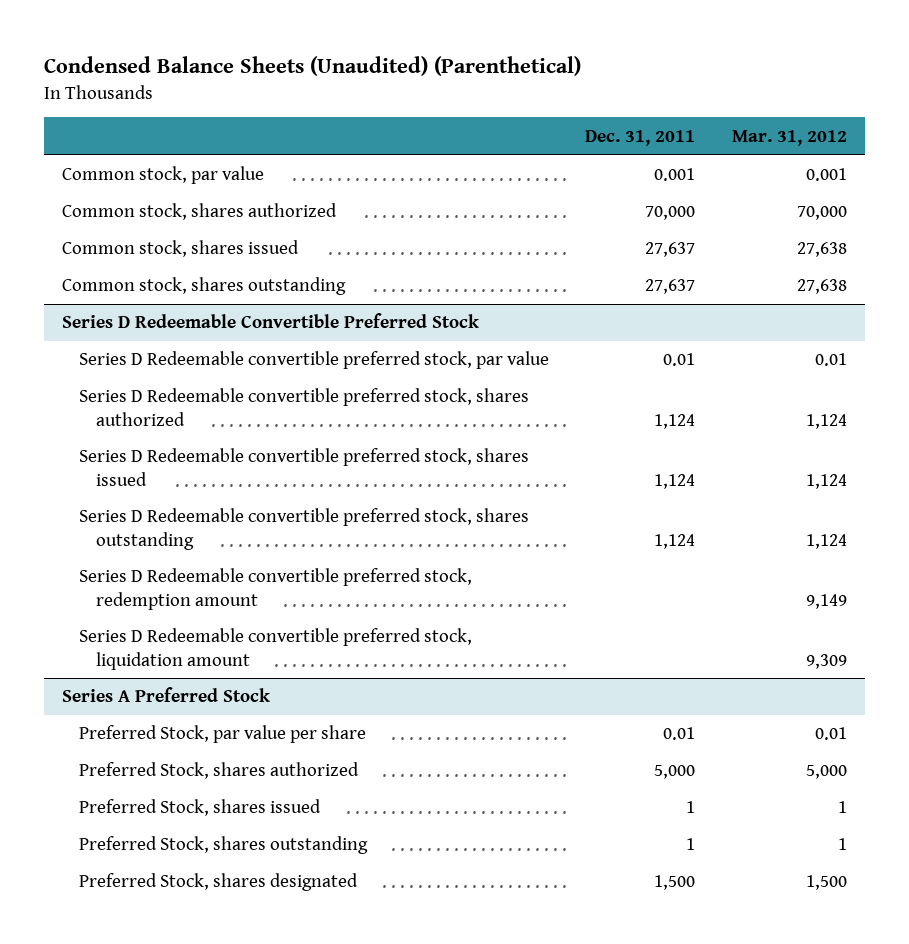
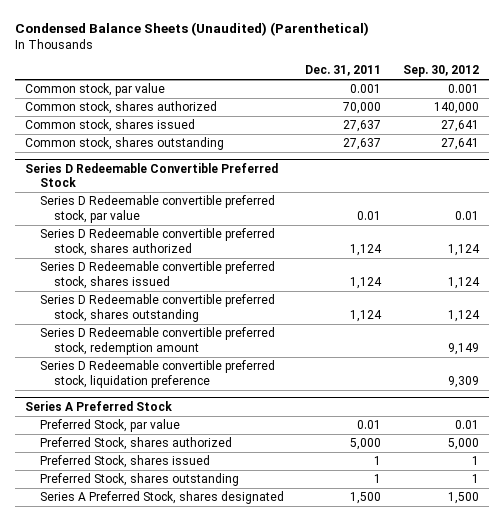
- | Dec. 31, 2011 | Mar. 31, 2012
+ | Dec. 31, 2011 | Sep. 30, 2012
@ Series D Redeemable Convertible Preferred Stock
- Series D Redeemable convertible preferred stock, liquidation amount | | 9,309
+ Series D Redeemable convertible preferred stock, liquidation preference | | 9,309
@ Series A Preferred Stock
- Preferred Stock, par value per share | 0.01 | 0.01
+ Preferred Stock, par value | 0.01 | 0.01
- Preferred Stock, shares designated | 1,500 | 1,500
+ Series A Preferred Stock, shares designated | 1,500 | 1,500

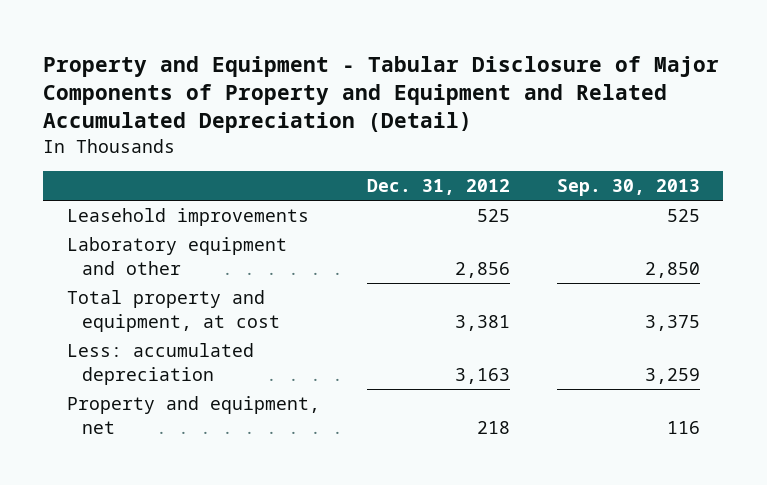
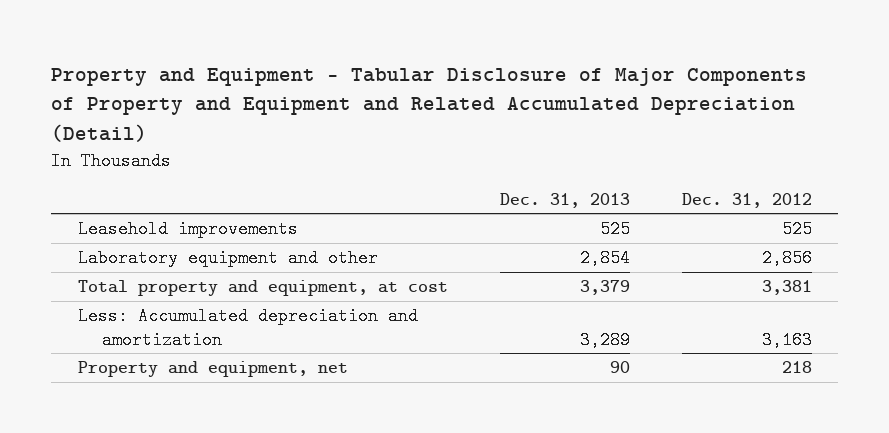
- | Dec. 31, 2012 | Sep. 30, 2013
+ | Dec. 31, 2013 | Dec. 31, 2012
- Less: accumulated depreciation | 3,163 | 3,259
+ Less: Accumulated depreciation and amortization | 3,289 | 3,163

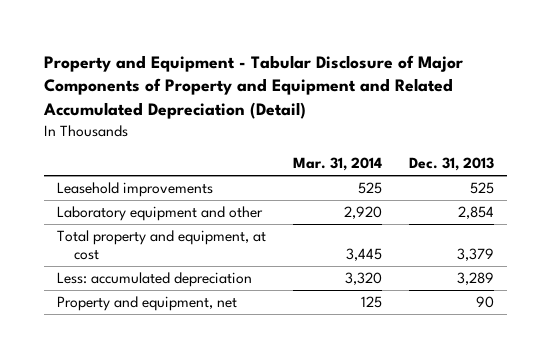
- | Dec. 31, 2013 | Dec. 31, 2012
+ | Mar. 31, 2014 | Dec. 31, 2013
- Less: Accumulated depreciation and amortization | 3,289 | 3,163
+ Less: accumulated depreciation | 3,320 | 3,289

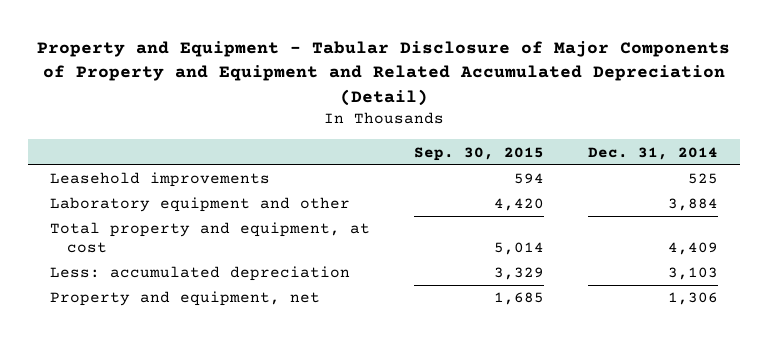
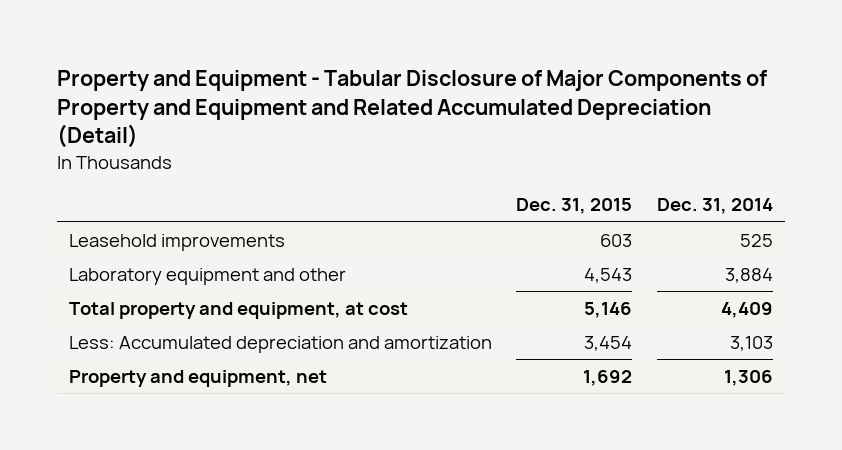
- | Sep. 30, 2015 | Dec. 31, 2014
+ | Dec. 31, 2015 | Dec. 31, 2014
- Less: accumulated depreciation | 3,329 | 3,103
+ Less: Accumulated depreciation and amortization | 3,454 | 3,103

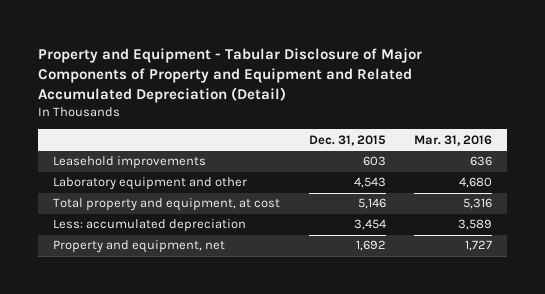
- | Dec. 31, 2015 | Dec. 31, 2014
+ | Dec. 31, 2015 | Mar. 31, 2016
- Less: Accumulated depreciation and amortization | 3,454 | 3,103
+ Less: accumulated depreciation | 3,454 | 3,589

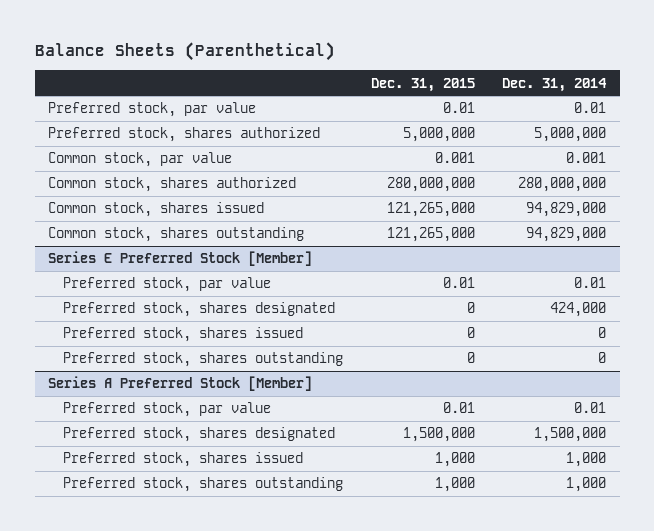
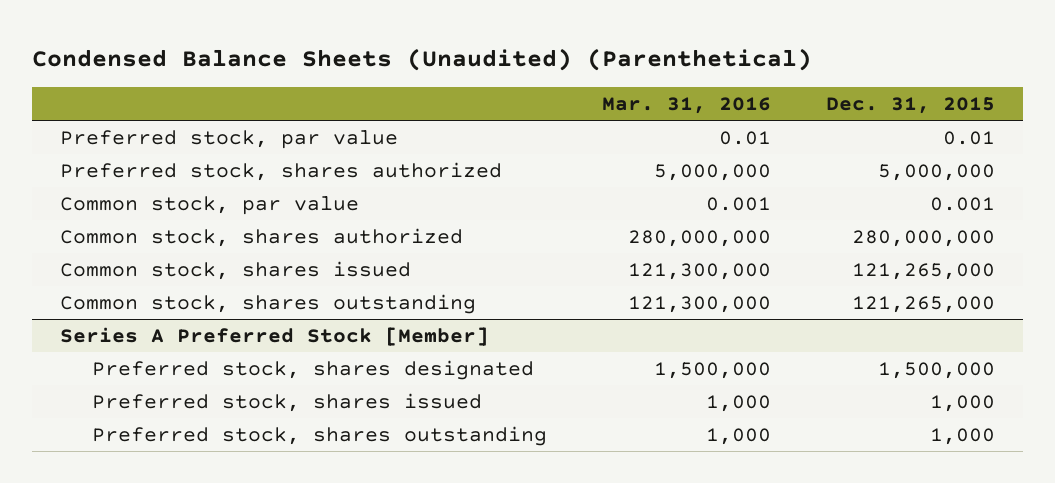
- Balance Sheets (Parenthetical)
+ Condensed Balance Sheets (Unaudited) (Parenthetical)
- | Dec. 31, 2015 | Dec. 31, 2014
+ | Mar. 31, 2016 | Dec. 31, 2015
- Series E Preferred Stock [Member]
- Preferred stock, par value | 0.01 | 0.01
- Preferred stock, shares designated | 0 | 424,000
- Preferred stock, shares issued | 0 | 0
- Preferred stock, shares outstanding | 0 | 0
@ Series A Preferred Stock [Member]
- Preferred stock, par value | 0.01 | 0.01

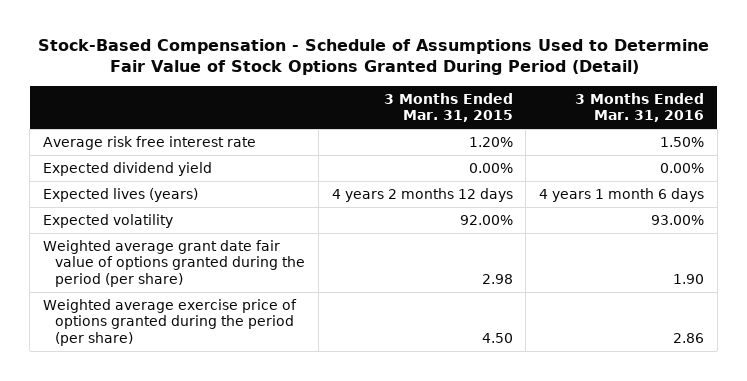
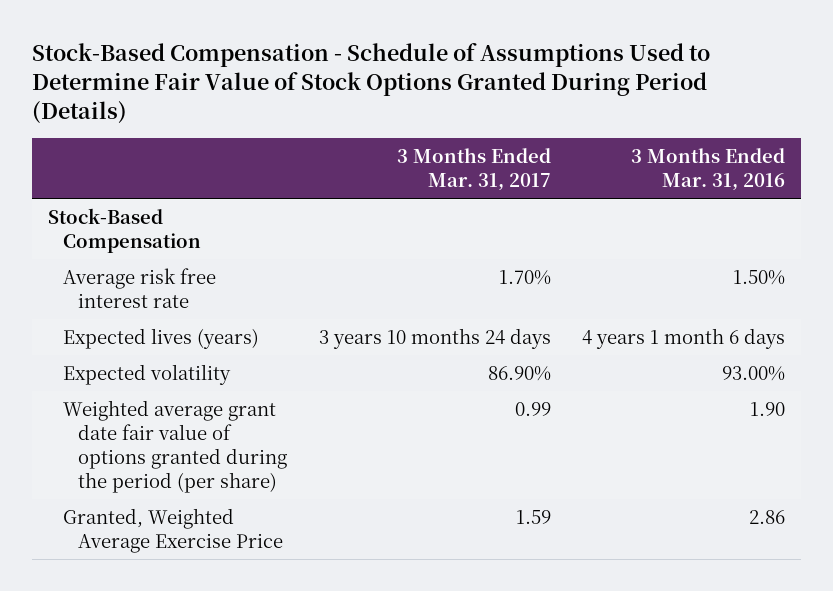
- Stock-Based Compensation - Schedule of Assumptions Used to Determine Fair Value of Stock Options Granted During Period (Detail)
+ Stock-Based Compensation - Schedule of Assumptions Used to Determine Fair Value of Stock Options Granted During Period (Details)
- | 3 Months Ended Mar. 31, 2015 | 3 Months Ended Mar. 31, 2016
+ | 3 Months Ended Mar. 31, 2017 | 3 Months Ended Mar. 31, 2016
+ Stock-Based Compensation
- Expected dividend yield | 0.00% | 0.00%
- Weighted average exercise price of options granted during the period (per share) | 4.50 | 2.86
+ Granted, Weighted Average Exercise Price | 1.59 | 2.86

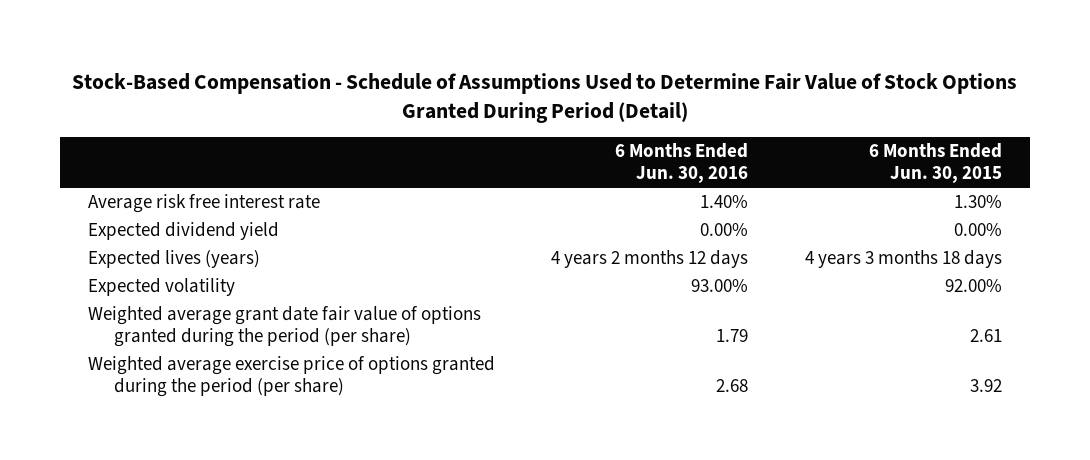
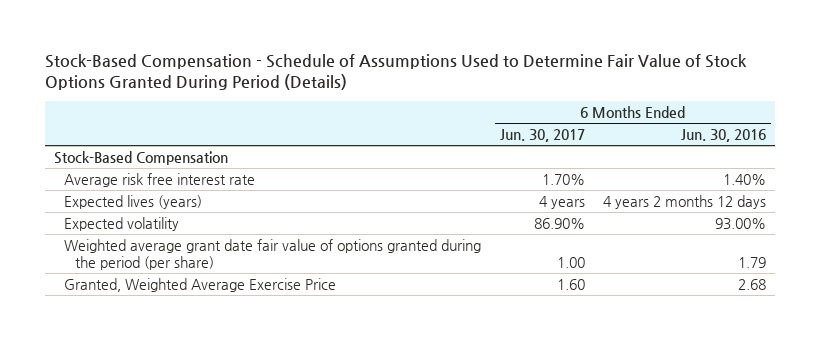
- Stock-Based Compensation - Schedule of Assumptions Used to Determine Fair Value of Stock Options Granted During Period (Detail)
+ Stock-Based Compensation - Schedule of Assumptions Used to Determine Fair Value of Stock Options Granted During Period (Details)
- | 6 Months Ended Jun. 30, 2016 | 6 Months Ended Jun. 30, 2015
+ | 6 Months Ended Jun. 30, 2017 | 6 Months Ended Jun. 30, 2016
+ Stock-Based Compensation
- Expected dividend yield | 0.00% | 0.00%
- Weighted average exercise price of options granted during the period (per share) | 2.68 | 3.92
+ Granted, Weighted Average Exercise Price | 1.60 | 2.68

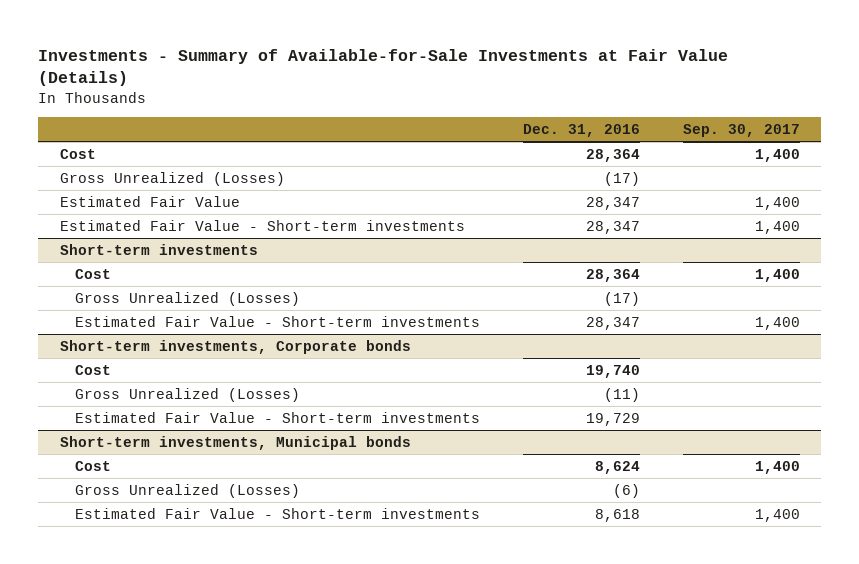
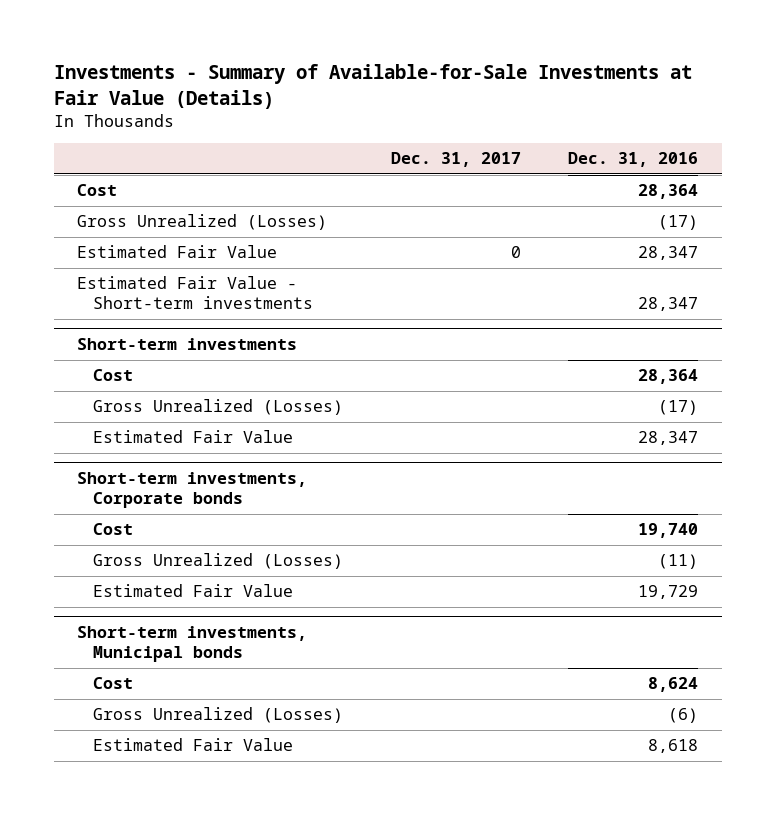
- | Dec. 31, 2016 | Sep. 30, 2017
+ | Dec. 31, 2017 | Dec. 31, 2016
@ Short-term investments
- Estimated Fair Value - Short-term investments | 28,347 | 1,400
+ Estimated Fair Value | | 28,347
@ Short-term investments, Corporate bonds
- Estimated Fair Value - Short-term investments | 19,729 |
+ Estimated Fair Value | | 19,729
@ Short-term investments, Municipal bonds
- Estimated Fair Value - Short-term investments | 8,618 | 1,400
+ Estimated Fair Value | | 8,618

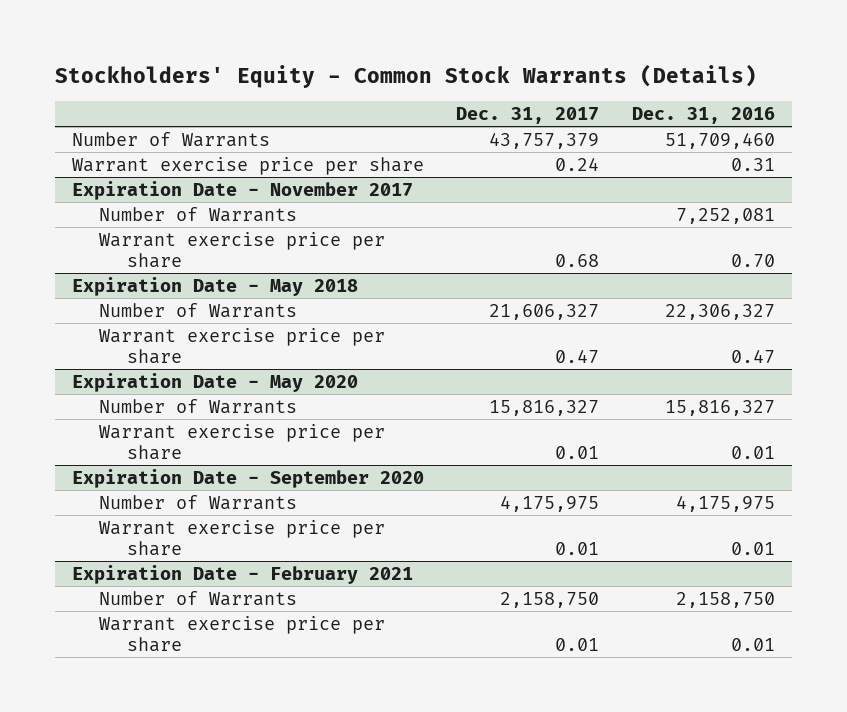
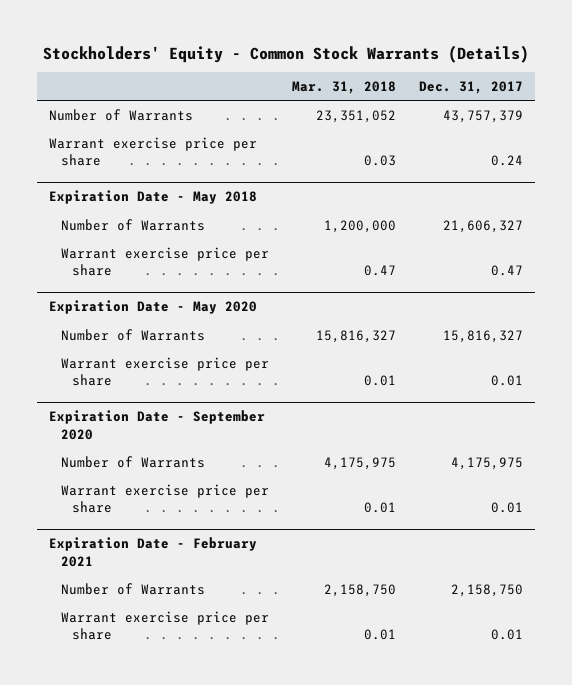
- | Dec. 31, 2017 | Dec. 31, 2016
+ | Mar. 31, 2018 | Dec. 31, 2017
- Expiration Date - November 2017
- Number of Warrants | | 7,252,081
- Warrant exercise price per share | 0.68 | 0.70

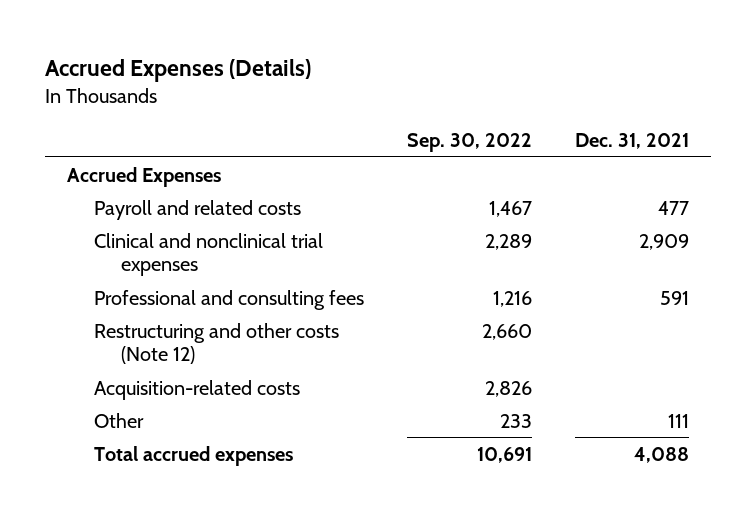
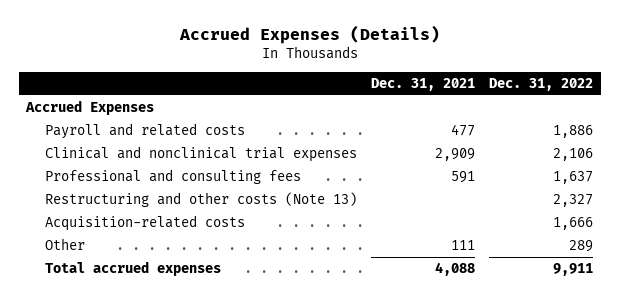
- | Sep. 30, 2022 | Dec. 31, 2021
+ | Dec. 31, 2021 | Dec. 31, 2022
- Restructuring and other costs (Note 12) | 2,660 |
+ Restructuring and other costs (Note 13) | | 2,327

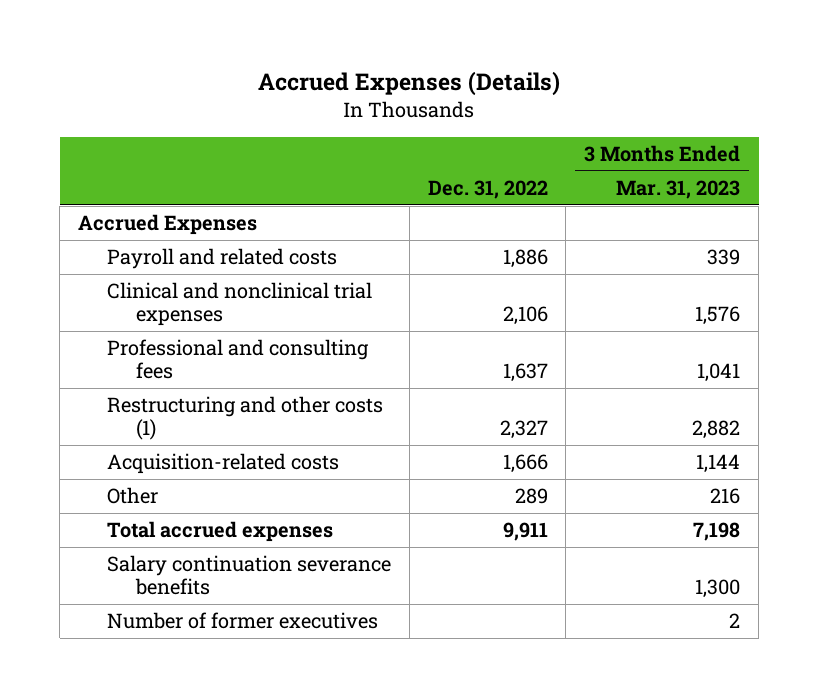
- | Dec. 31, 2021 | Dec. 31, 2022
+ | Dec. 31, 2022 | 3 Months Ended Mar. 31, 2023
- Restructuring and other costs (Note 13) | | 2,327
+ Restructuring and other costs (1) | 2,327 | 2,882
+ Salary continuation severance benefits | | 1,300
+ Number of former executives | | 2

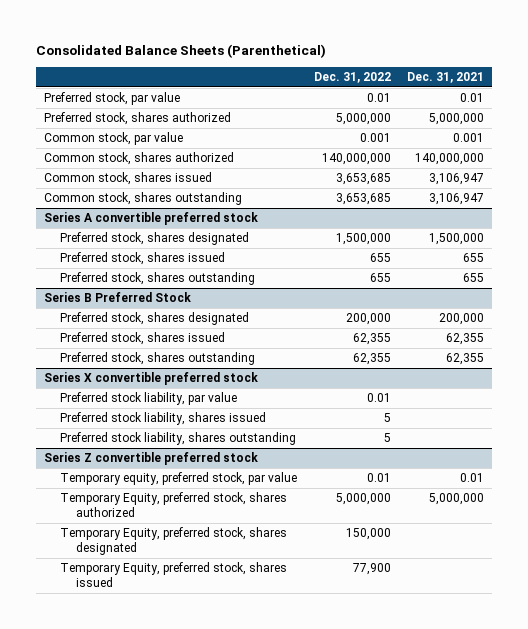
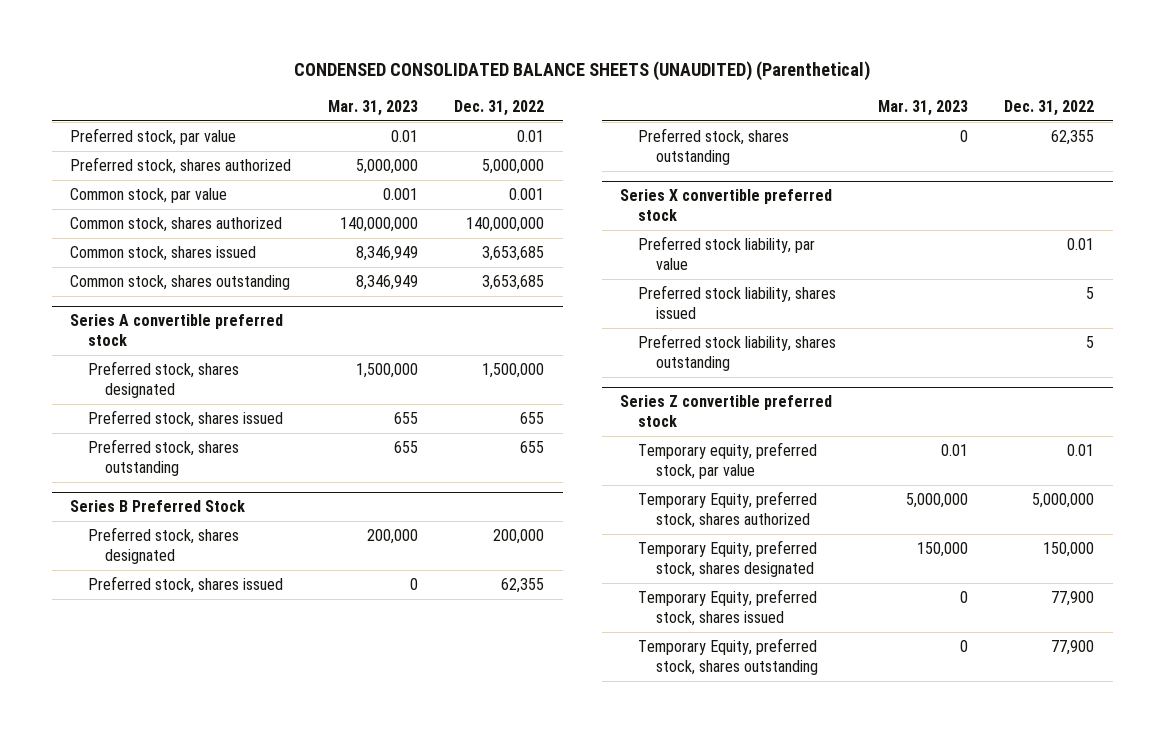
- Consolidated Balance Sheets (Parenthetical)
+ CONDENSED CONSOLIDATED BALANCE SHEETS (UNAUDITED) (Parenthetical)
- | Dec. 31, 2022 | Dec. 31, 2021
+ | Mar. 31, 2023 | Dec. 31, 2022
@ Series Z convertible preferred stock
+ Temporary Equity, preferred stock, shares outstanding | 0 | 77,900

